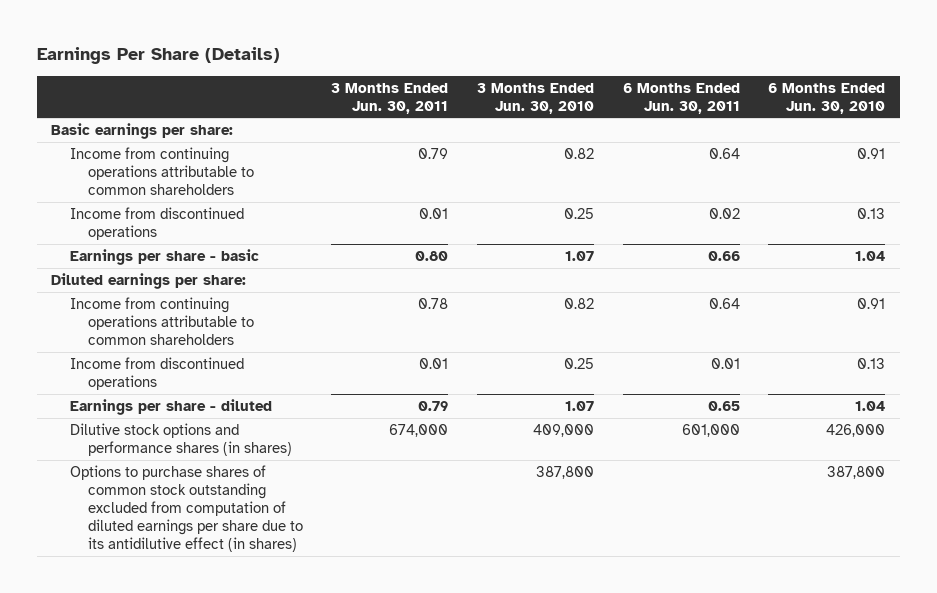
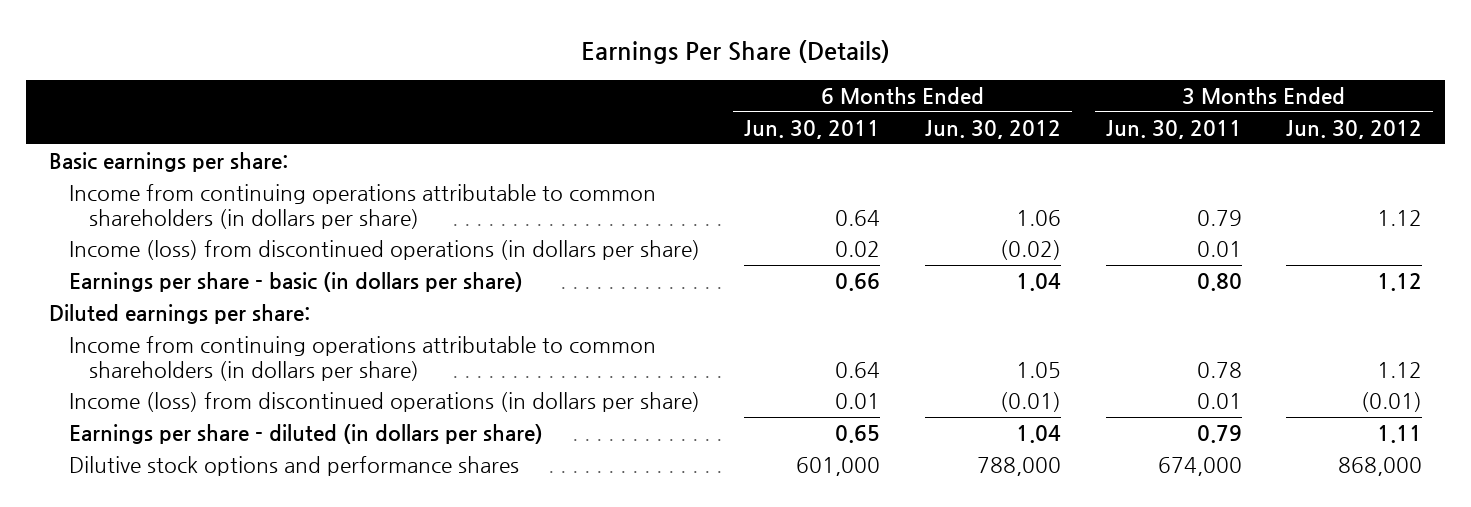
- | 3 Months Ended Jun. 30, 2011 | 3 Months Ended Jun. 30, 2010 | 6 Months Ended Jun. 30, 2011 | 6 Months Ended Jun. 30, 2010
+ | 6 Months Ended Jun. 30, 2011 | 6 Months Ended Jun. 30, 2012 | 3 Months Ended Jun. 30, 2011 | 3 Months Ended Jun. 30, 2012
- Income from continuing operations attributable to common shareholders | 0.79 | 0.82 | 0.64 | 0.91
- Income from discontinued operations | 0.01 | 0.25 | 0.02 | 0.13
- Earnings per share - basic | 0.80 | 1.07 | 0.66 | 1.04
+ Income from continuing operations attributable to common shareholders (in dollars per share) | 0.64 | 1.06 | 0.79 | 1.12
+ Income (loss) from discontinued operations (in dollars per share) | 0.02 | (0.02) | 0.01 |
+ Earnings per share - basic (in dollars per share) | 0.66 | 1.04 | 0.80 | 1.12
- Income from continuing operations attributable to common shareholders | 0.78 | 0.82 | 0.64 | 0.91
- Income from discontinued operations | 0.01 | 0.25 | 0.01 | 0.13
- Earnings per share - diluted | 0.79 | 1.07 | 0.65 | 1.04
- Dilutive stock options and performance shares (in shares) | 674,000 | 409,000 | 601,000 | 426,000
- Options to purchase shares of common stock outstanding excluded from computation of diluted earnings per share due to its antidilutive effect (in shares) | | 387,800 | | 387,800
+ Income from continuing operations attributable to common shareholders (in dollars per share) | 0.64 | 1.05 | 0.78 | 1.12
+ Income (loss) from discontinued operations (in dollars per share) | 0.01 | (0.01) | 0.01 | (0.01)
+ Earnings per share - diluted (in dollars per share) | 0.65 | 1.04 | 0.79 | 1.11
+ Dilutive stock options and performance shares | 601,000 | 788,000 | 674,000 | 868,000

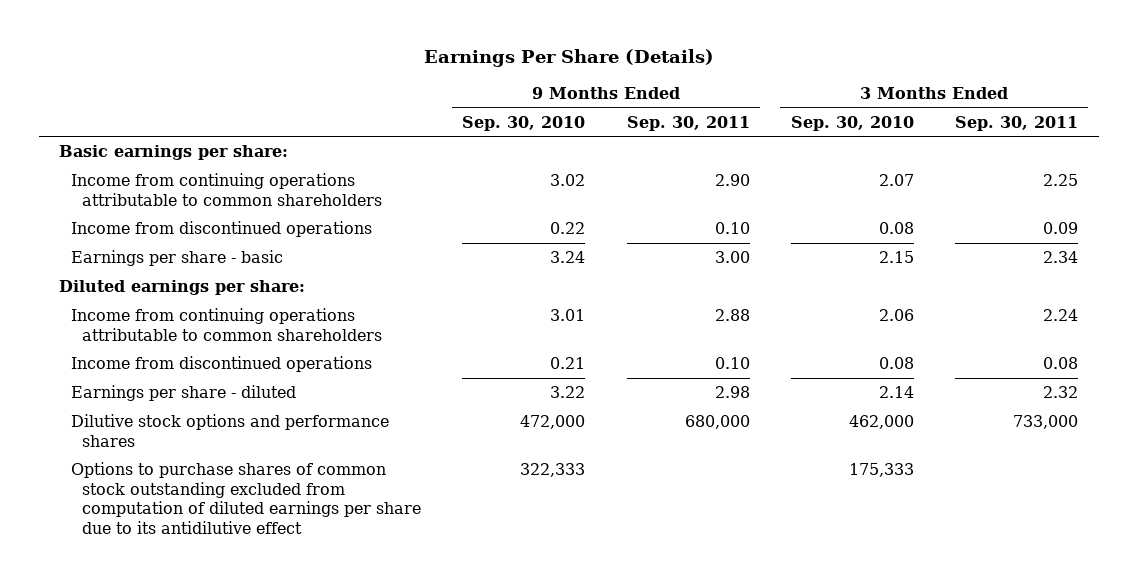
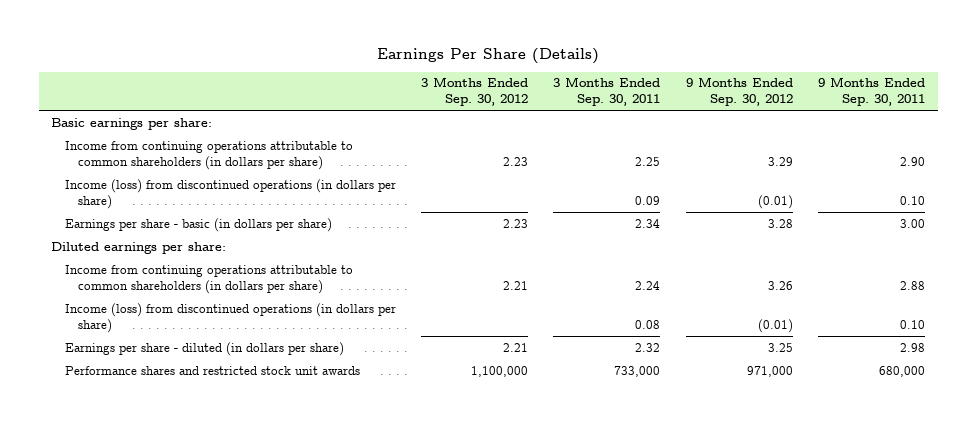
- | 9 Months Ended Sep. 30, 2010 | 9 Months Ended Sep. 30, 2011 | 3 Months Ended Sep. 30, 2010 | 3 Months Ended Sep. 30, 2011
+ | 3 Months Ended Sep. 30, 2012 | 3 Months Ended Sep. 30, 2011 | 9 Months Ended Sep. 30, 2012 | 9 Months Ended Sep. 30, 2011
- Income from continuing operations attributable to common shareholders | 3.02 | 2.90 | 2.07 | 2.25
- Income from discontinued operations | 0.22 | 0.10 | 0.08 | 0.09
- Earnings per share - basic | 3.24 | 3.00 | 2.15 | 2.34
+ Income from continuing operations attributable to common shareholders (in dollars per share) | 2.23 | 2.25 | 3.29 | 2.90
+ Income (loss) from discontinued operations (in dollars per share) | | 0.09 | (0.01) | 0.10
+ Earnings per share - basic (in dollars per share) | 2.23 | 2.34 | 3.28 | 3.00
- Income from continuing operations attributable to common shareholders | 3.01 | 2.88 | 2.06 | 2.24
- Income from discontinued operations | 0.21 | 0.10 | 0.08 | 0.08
- Earnings per share - diluted | 3.22 | 2.98 | 2.14 | 2.32
- Dilutive stock options and performance shares | 472,000 | 680,000 | 462,000 | 733,000
- Options to purchase shares of common stock outstanding excluded from computation of diluted earnings per share due to its antidilutive effect | 322,333 | | 175,333 |
+ Income from continuing operations attributable to common shareholders (in dollars per share) | 2.21 | 2.24 | 3.26 | 2.88
+ Income (loss) from discontinued operations (in dollars per share) | | 0.08 | (0.01) | 0.10
+ Earnings per share - diluted (in dollars per share) | 2.21 | 2.32 | 3.25 | 2.98
+ Performance shares and restricted stock unit awards | 1,100,000 | 733,000 | 971,000 | 680,000

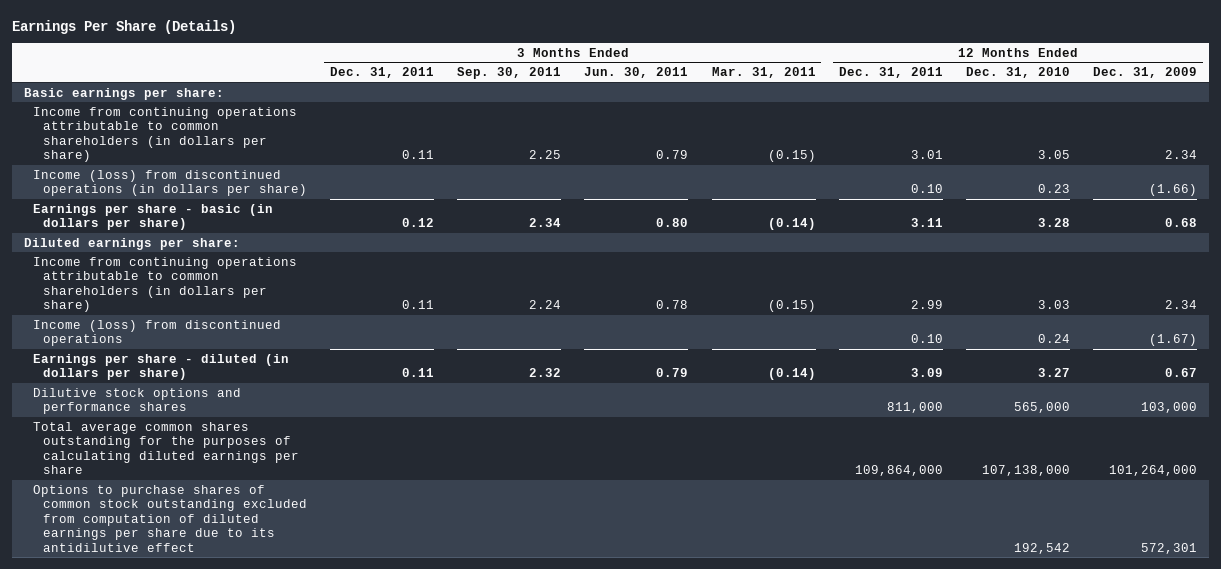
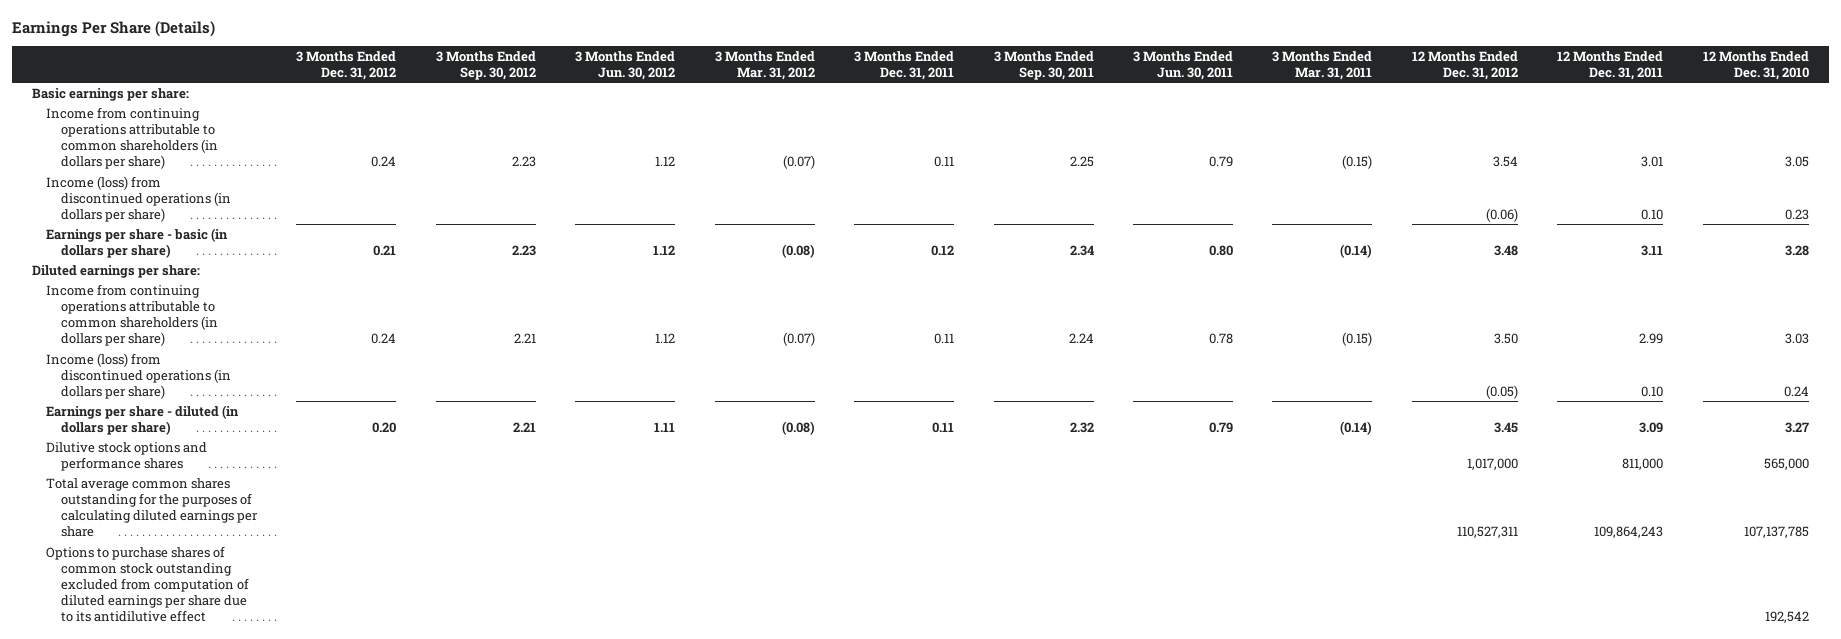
- | 3 Months Ended Dec. 31, 2011 | 3 Months Ended Sep. 30, 2011 | 3 Months Ended Jun. 30, 2011 | 3 Months Ended Mar. 31, 2011 | 12 Months Ended Dec. 31, 2011 | 12 Months Ended Dec. 31, 2010 | 12 Months Ended Dec. 31, 2009
+ | 3 Months Ended Dec. 31, 2012 | 3 Months Ended Sep. 30, 2012 | 3 Months Ended Jun. 30, 2012 | 3 Months Ended Mar. 31, 2012 | 3 Months Ended Dec. 31, 2011 | 3 Months Ended Sep. 30, 2011 | 3 Months Ended Jun. 30, 2011 | 3 Months Ended Mar. 31, 2011 | 12 Months Ended Dec. 31, 2012 | 12 Months Ended Dec. 31, 2011 | 12 Months Ended Dec. 31, 2010
- Income (loss) from discontinued operations | | | | | 0.10 | 0.24 | (1.67)
+ Income (loss) from discontinued operations (in dollars per share) | | | | | | | | | (0.05) | 0.10 | 0.24
- Total average common shares outstanding for the purposes of calculating diluted earnings per share | | | | | 109,864,000 | 107,138,000 | 101,264,000
+ Total average common shares outstanding for the purposes of calculating diluted earnings per share | | | | | | | | | 110,527,311 | 109,864,243 | 107,137,785

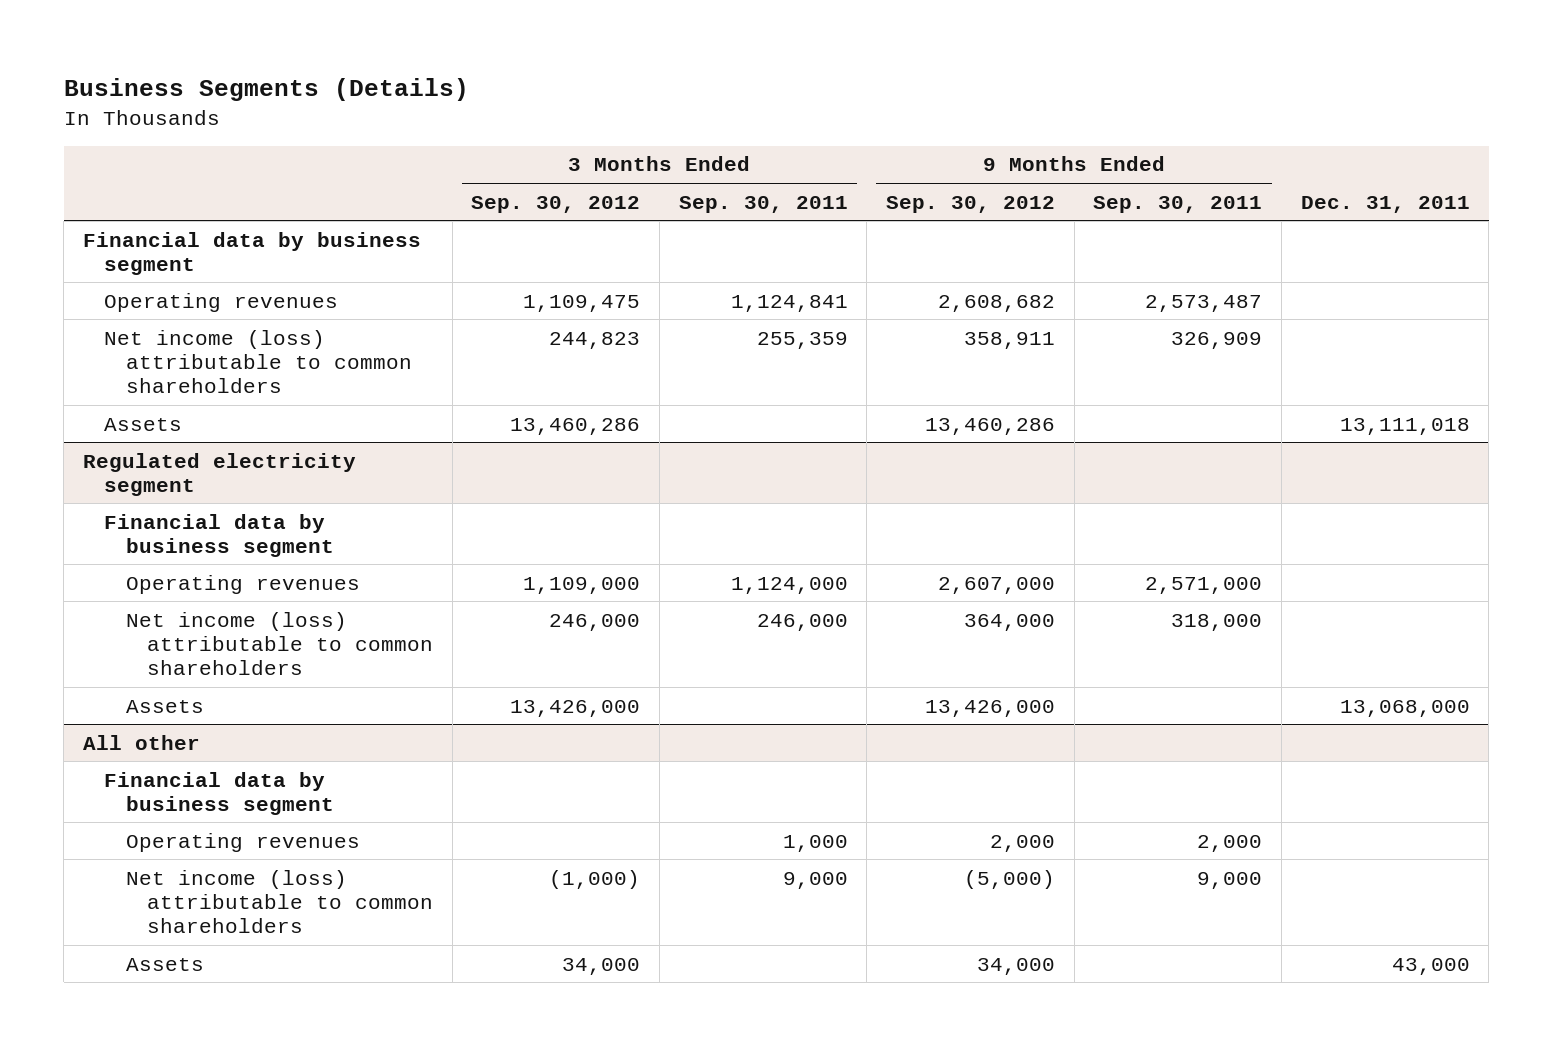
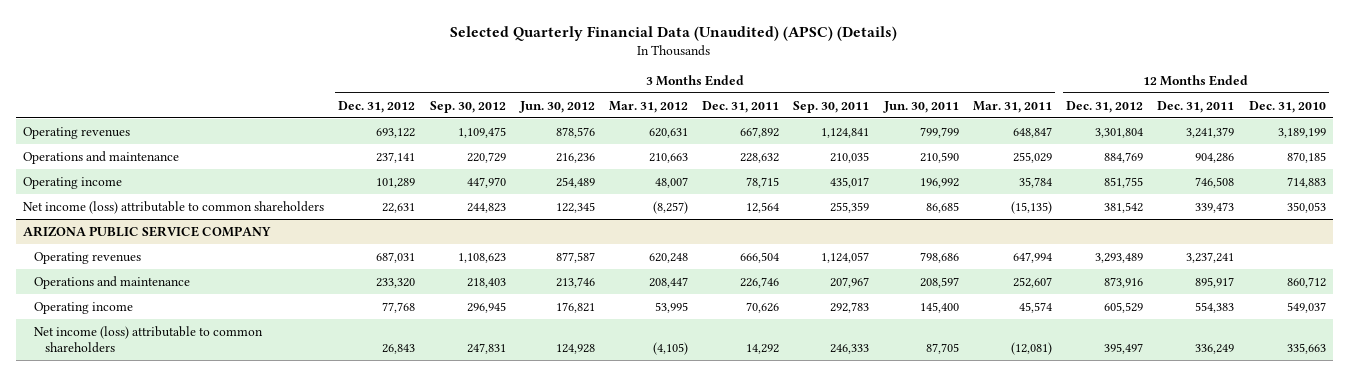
- Business Segments (Details)
+ Selected Quarterly Financial Data (Unaudited) (APSC) (Details)
- | 3 Months Ended Sep. 30, 2012 | 3 Months Ended Sep. 30, 2011 | 9 Months Ended Sep. 30, 2012 | 9 Months Ended Sep. 30, 2011 | Dec. 31, 2011
+ | 3 Months Ended Dec. 31, 2012 | 3 Months Ended Sep. 30, 2012 | 3 Months Ended Jun. 30, 2012 | 3 Months Ended Mar. 31, 2012 | 3 Months Ended Dec. 31, 2011 | 3 Months Ended Sep. 30, 2011 | 3 Months Ended Jun. 30, 2011 | 3 Months Ended Mar. 31, 2011 | 12 Months Ended Dec. 31, 2012 | 12 Months Ended Dec. 31, 2011 | 12 Months Ended Dec. 31, 2010
- Financial data by business segment
+ Operations and maintenance | 237,141 | 220,729 | 216,236 | 210,663 | 228,632 | 210,035 | 210,590 | 255,029 | 884,769 | 904,286 | 870,185
+ Operating income | 101,289 | 447,970 | 254,489 | 48,007 | 78,715 | 435,017 | 196,992 | 35,784 | 851,755 | 746,508 | 714,883
- Assets | 13,460,286 | | 13,460,286 | | 13,111,018
- Regulated electricity segment
- Financial data by business segment
- Operating revenues | 1,109,000 | 1,124,000 | 2,607,000 | 2,571,000 |
- Net income (loss) attributable to common shareholders | 246,000 | 246,000 | 364,000 | 318,000 |
- Assets | 13,426,000 | | 13,426,000 | | 13,068,000
- All other
- Financial data by business segment
- Operating revenues | | 1,000 | 2,000 | 2,000 |
- Net income (loss) attributable to common shareholders | (1,000) | 9,000 | (5,000) | 9,000 |
- Assets | 34,000 | | 34,000 | | 43,000
+ ARIZONA PUBLIC SERVICE COMPANY
+ Operating revenues | 687,031 | 1,108,623 | 877,587 | 620,248 | 666,504 | 1,124,057 | 798,686 | 647,994 | 3,293,489 | 3,237,241 |
+ Operations and maintenance | 233,320 | 218,403 | 213,746 | 208,447 | 226,746 | 207,967 | 208,597 | 252,607 | 873,916 | 895,917 | 860,712
+ Operating income | 77,768 | 296,945 | 176,821 | 53,995 | 70,626 | 292,783 | 145,400 | 45,574 | 605,529 | 554,383 | 549,037
+ Net income (loss) attributable to common shareholders | 26,843 | 247,831 | 124,928 | (4,105) | 14,292 | 246,333 | 87,705 | (12,081) | 395,497 | 336,249 | 335,663

